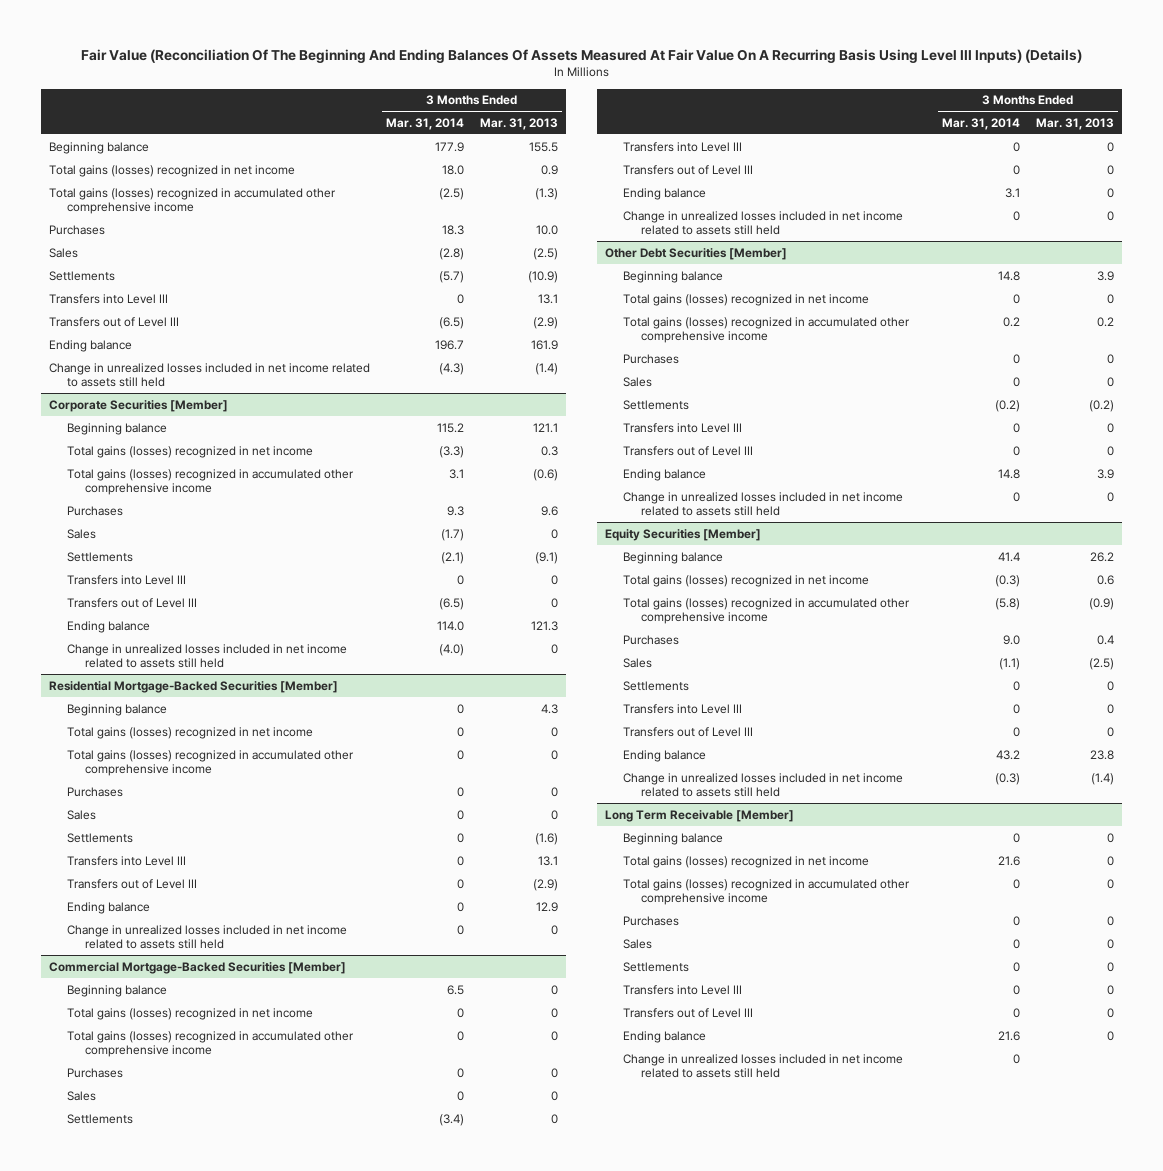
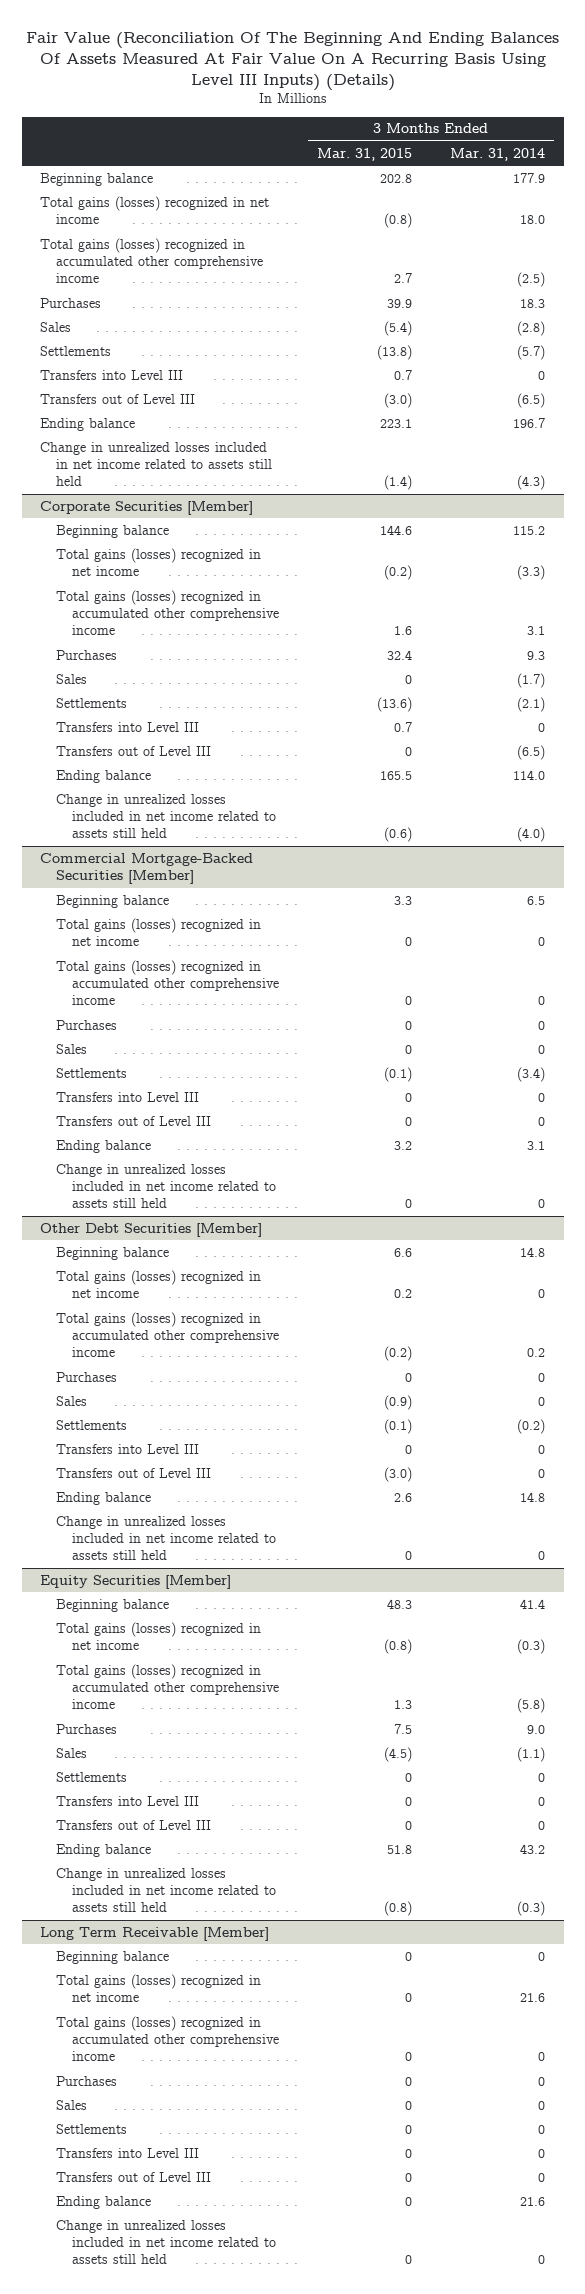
- | 3 Months Ended Mar. 31, 2014 | 3 Months Ended Mar. 31, 2013
+ | 3 Months Ended Mar. 31, 2015 | 3 Months Ended Mar. 31, 2014
- Residential Mortgage-Backed Securities [Member]
- Beginning balance | 0 | 4.3
- Total gains (losses) recognized in net income | 0 | 0
- Total gains (losses) recognized in accumulated other comprehensive income | 0 | 0
- Purchases | 0 | 0
- Sales | 0 | 0
- Settlements | 0 | (1.6)
- Transfers into Level III | 0 | 13.1
- Transfers out of Level III | 0 | (2.9)
- Ending balance | 0 | 12.9
- Change in unrealized losses included in net income related to assets still held | 0 | 0

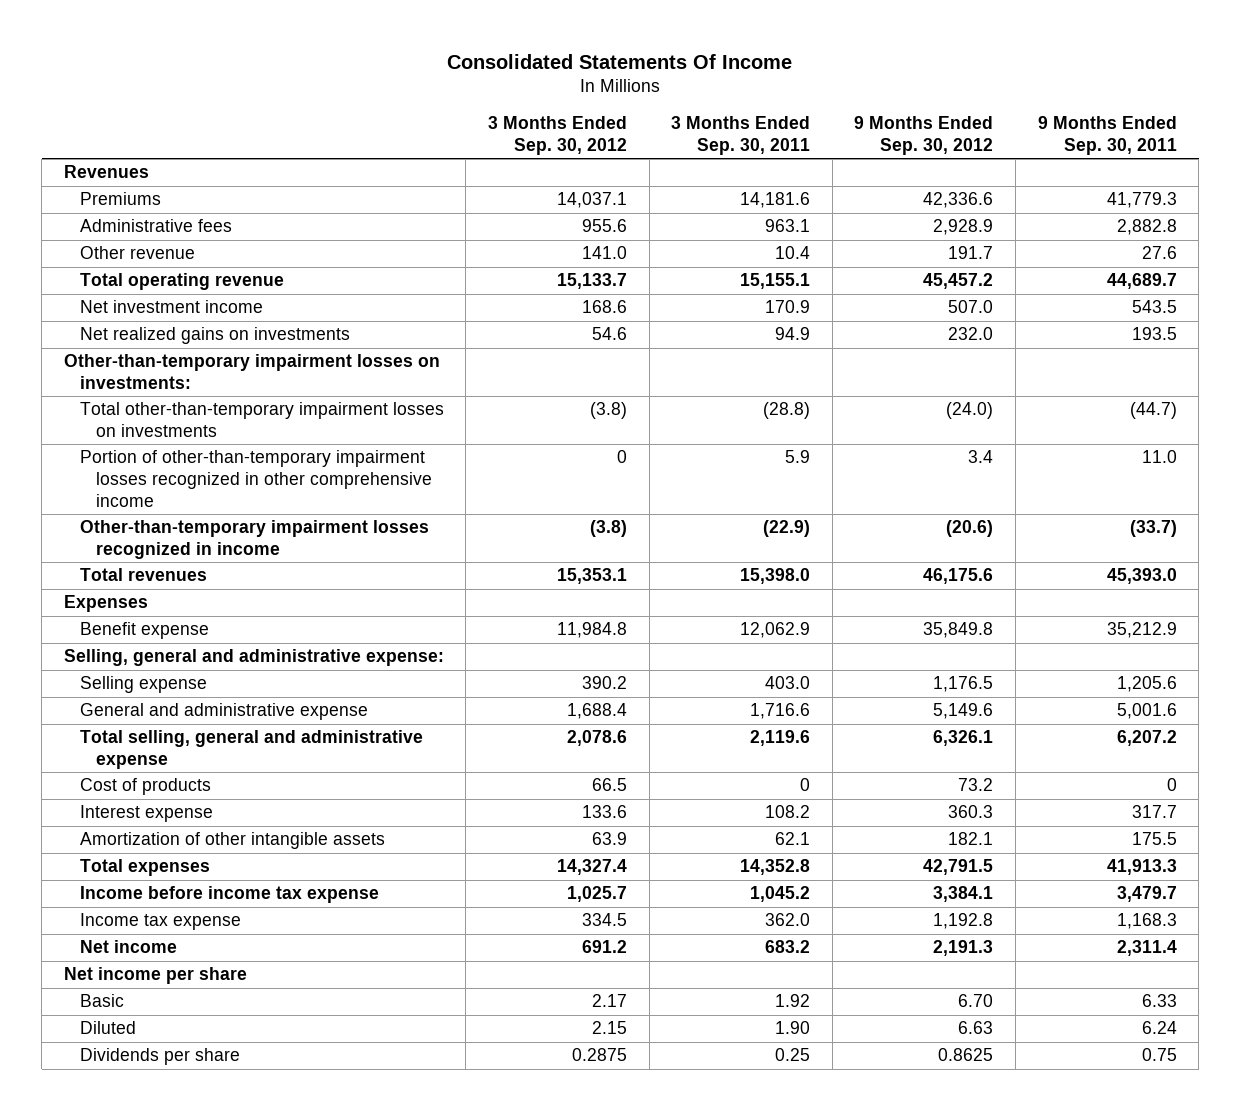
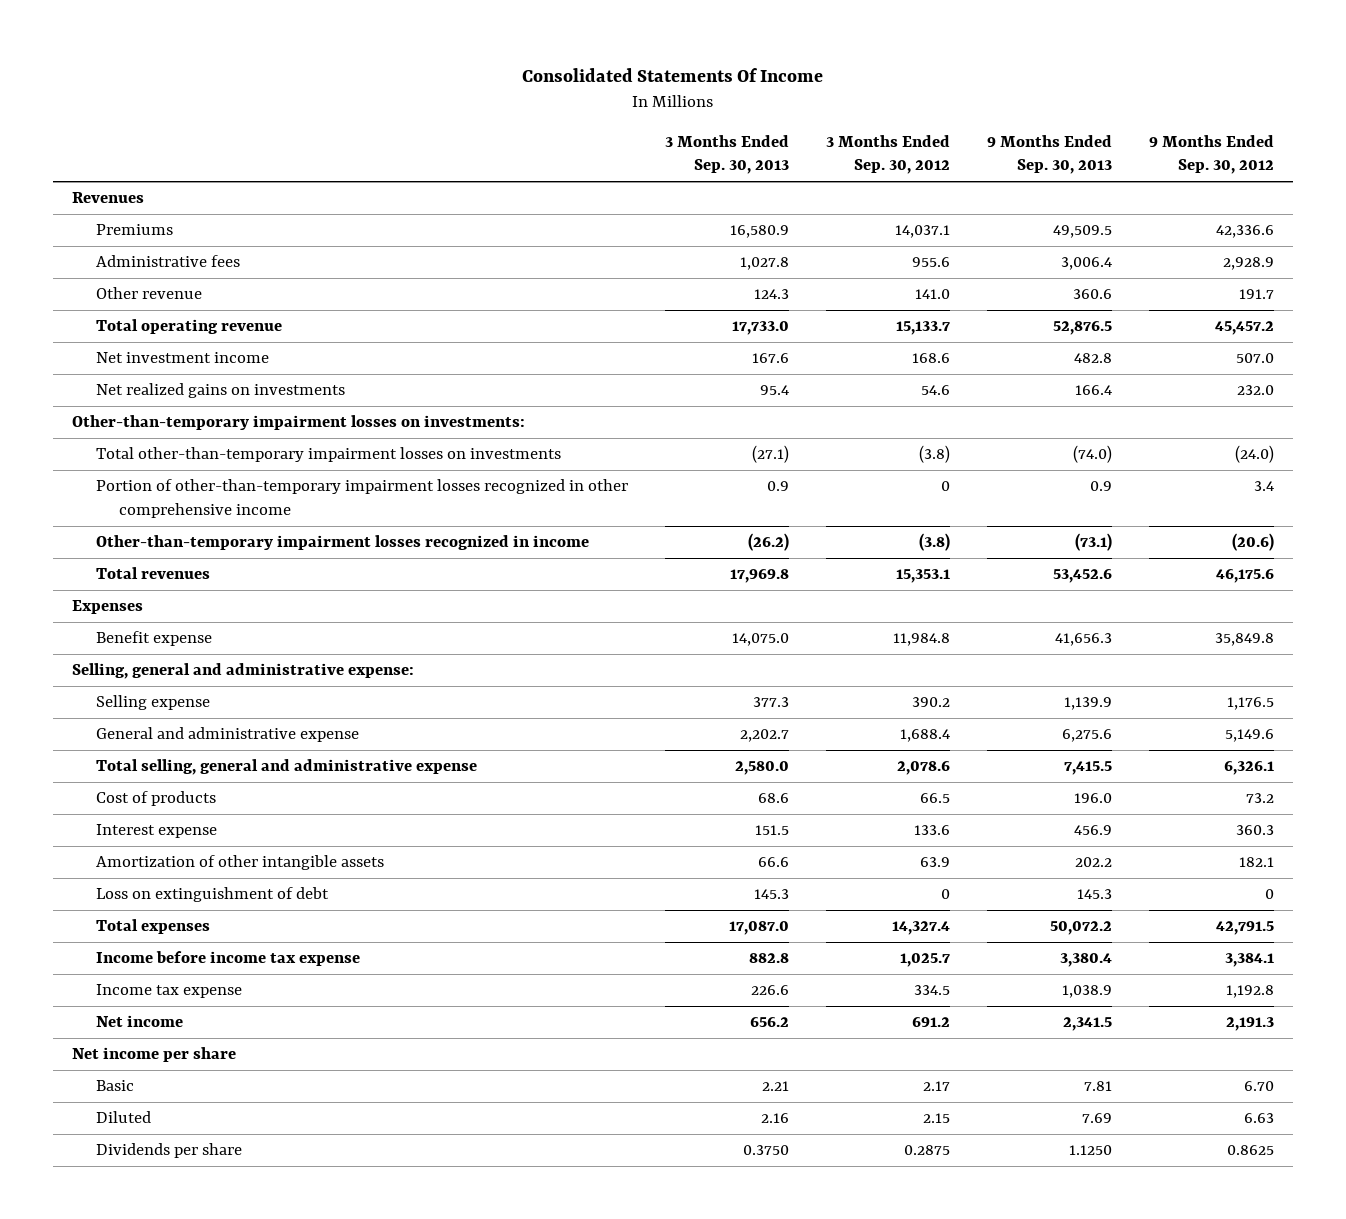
- | 3 Months Ended Sep. 30, 2012 | 3 Months Ended Sep. 30, 2011 | 9 Months Ended Sep. 30, 2012 | 9 Months Ended Sep. 30, 2011
+ | 3 Months Ended Sep. 30, 2013 | 3 Months Ended Sep. 30, 2012 | 9 Months Ended Sep. 30, 2013 | 9 Months Ended Sep. 30, 2012
+ Loss on extinguishment of debt | 145.3 | 0 | 145.3 | 0

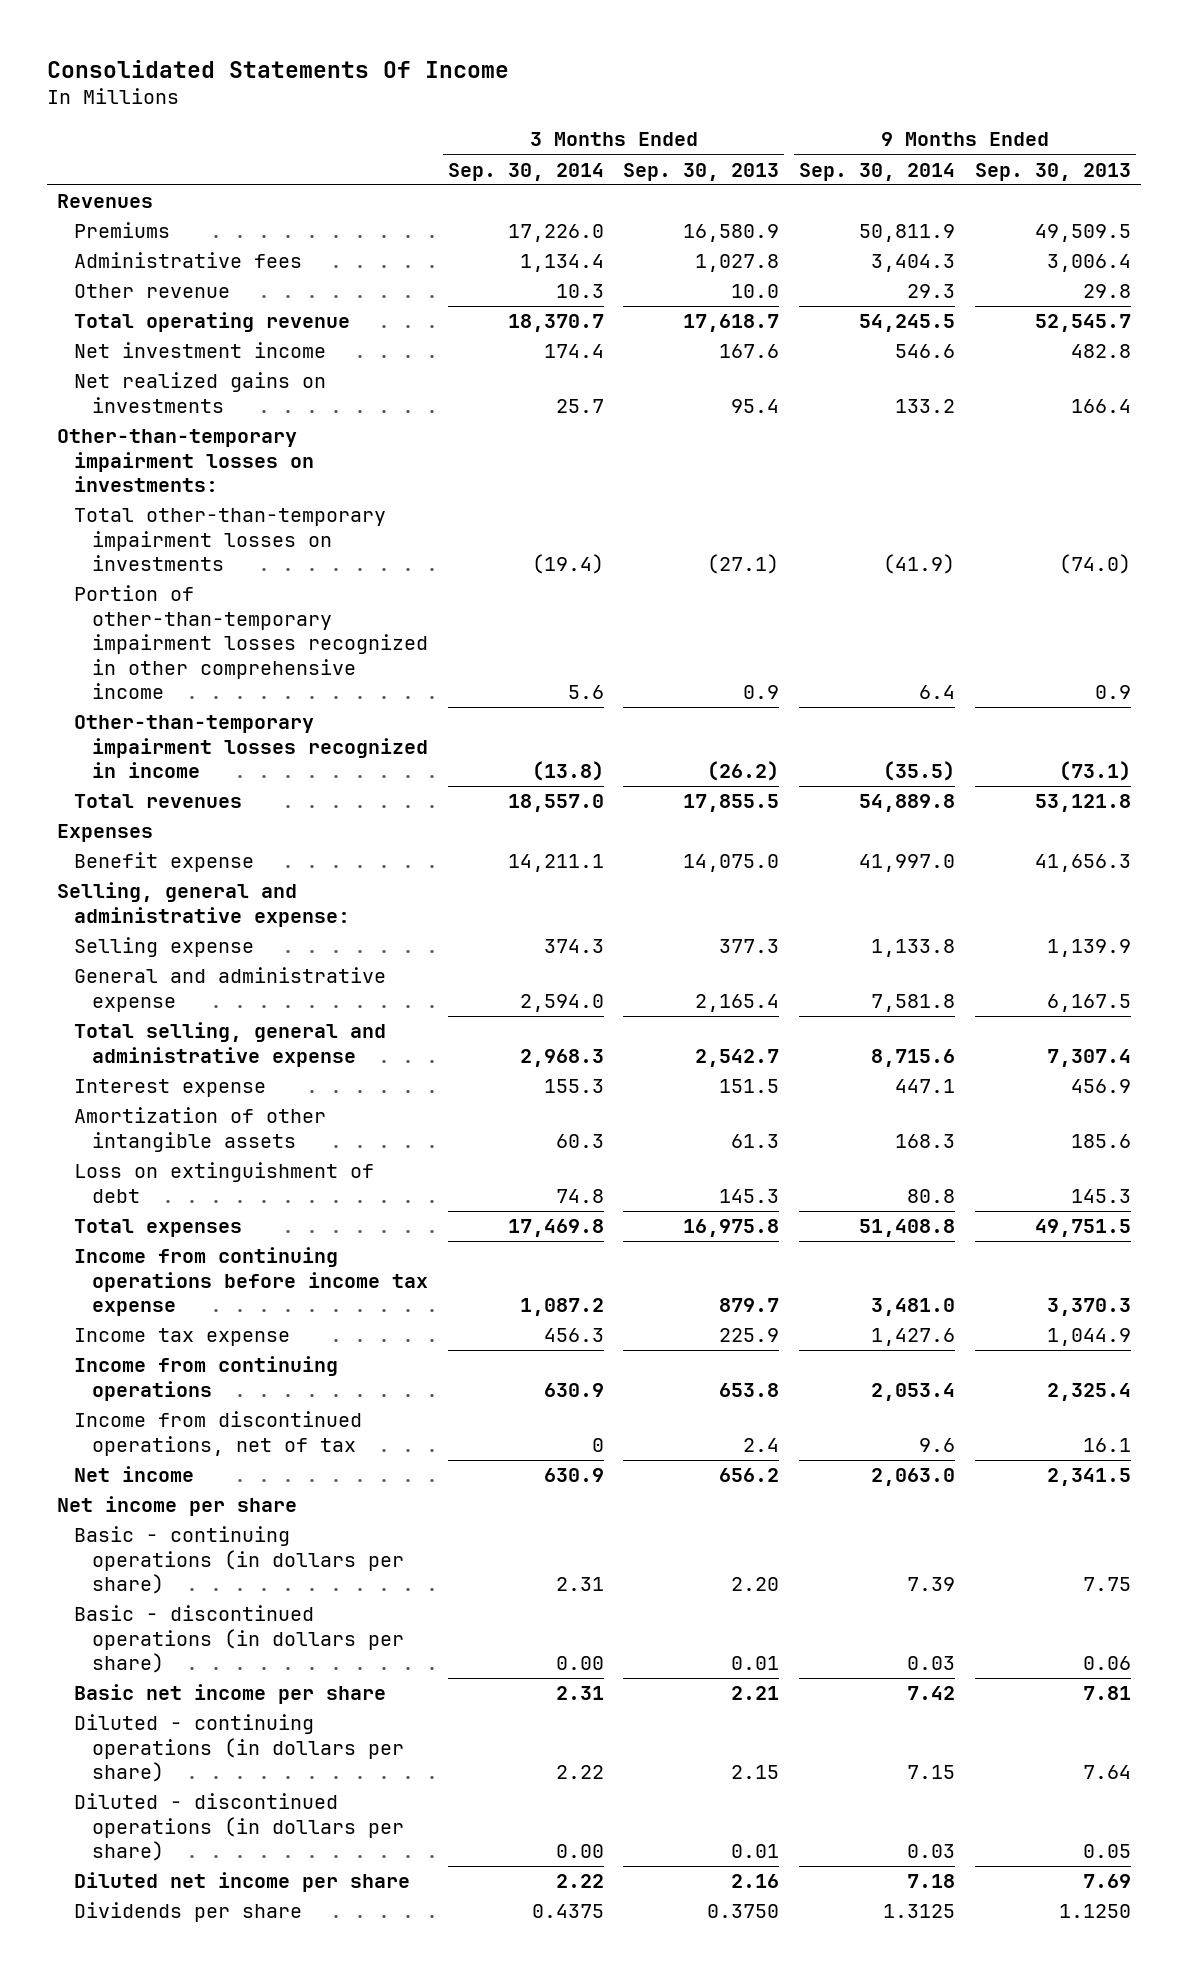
- | 3 Months Ended Sep. 30, 2013 | 3 Months Ended Sep. 30, 2012 | 9 Months Ended Sep. 30, 2013 | 9 Months Ended Sep. 30, 2012
+ | 3 Months Ended Sep. 30, 2014 | 3 Months Ended Sep. 30, 2013 | 9 Months Ended Sep. 30, 2014 | 9 Months Ended Sep. 30, 2013
- Other revenue | 124.3 | 141.0 | 360.6 | 191.7
- Total operating revenue | 17,733.0 | 15,133.7 | 52,876.5 | 45,457.2
+ Other revenue | 10.3 | 10.0 | 29.3 | 29.8
+ Total operating revenue | 18,370.7 | 17,618.7 | 54,245.5 | 52,545.7
- Total revenues | 17,969.8 | 15,353.1 | 53,452.6 | 46,175.6
+ Total revenues | 18,557.0 | 17,855.5 | 54,889.8 | 53,121.8
- General and administrative expense | 2,202.7 | 1,688.4 | 6,275.6 | 5,149.6
- Total selling, general and administrative expense | 2,580.0 | 2,078.6 | 7,415.5 | 6,326.1
- Cost of products | 68.6 | 66.5 | 196.0 | 73.2
+ General and administrative expense | 2,594.0 | 2,165.4 | 7,581.8 | 6,167.5
+ Total selling, general and administrative expense | 2,968.3 | 2,542.7 | 8,715.6 | 7,307.4
- Amortization of other intangible assets | 66.6 | 63.9 | 202.2 | 182.1
+ Amortization of other intangible assets | 60.3 | 61.3 | 168.3 | 185.6
- Total expenses | 17,087.0 | 14,327.4 | 50,072.2 | 42,791.5
- Income before income tax expense | 882.8 | 1,025.7 | 3,380.4 | 3,384.1
- Income tax expense | 226.6 | 334.5 | 1,038.9 | 1,192.8
+ Total expenses | 17,469.8 | 16,975.8 | 51,408.8 | 49,751.5
+ Income from continuing operations before income tax expense | 1,087.2 | 879.7 | 3,481.0 | 3,370.3
+ Income tax expense | 456.3 | 225.9 | 1,427.6 | 1,044.9
+ Income from continuing operations | 630.9 | 653.8 | 2,053.4 | 2,325.4
+ Income from discontinued operations, net of tax | 0 | 2.4 | 9.6 | 16.1
- Basic | 2.21 | 2.17 | 7.81 | 6.70
- Diluted | 2.16 | 2.15 | 7.69 | 6.63
+ Basic - continuing operations (in dollars per share) | 2.31 | 2.20 | 7.39 | 7.75
+ Basic - discontinued operations (in dollars per share) | 0.00 | 0.01 | 0.03 | 0.06
+ Basic net income per share | 2.31 | 2.21 | 7.42 | 7.81
+ Diluted - continuing operations (in dollars per share) | 2.22 | 2.15 | 7.15 | 7.64
+ Diluted - discontinued operations (in dollars per share) | 0.00 | 0.01 | 0.03 | 0.05
+ Diluted net income per share | 2.22 | 2.16 | 7.18 | 7.69

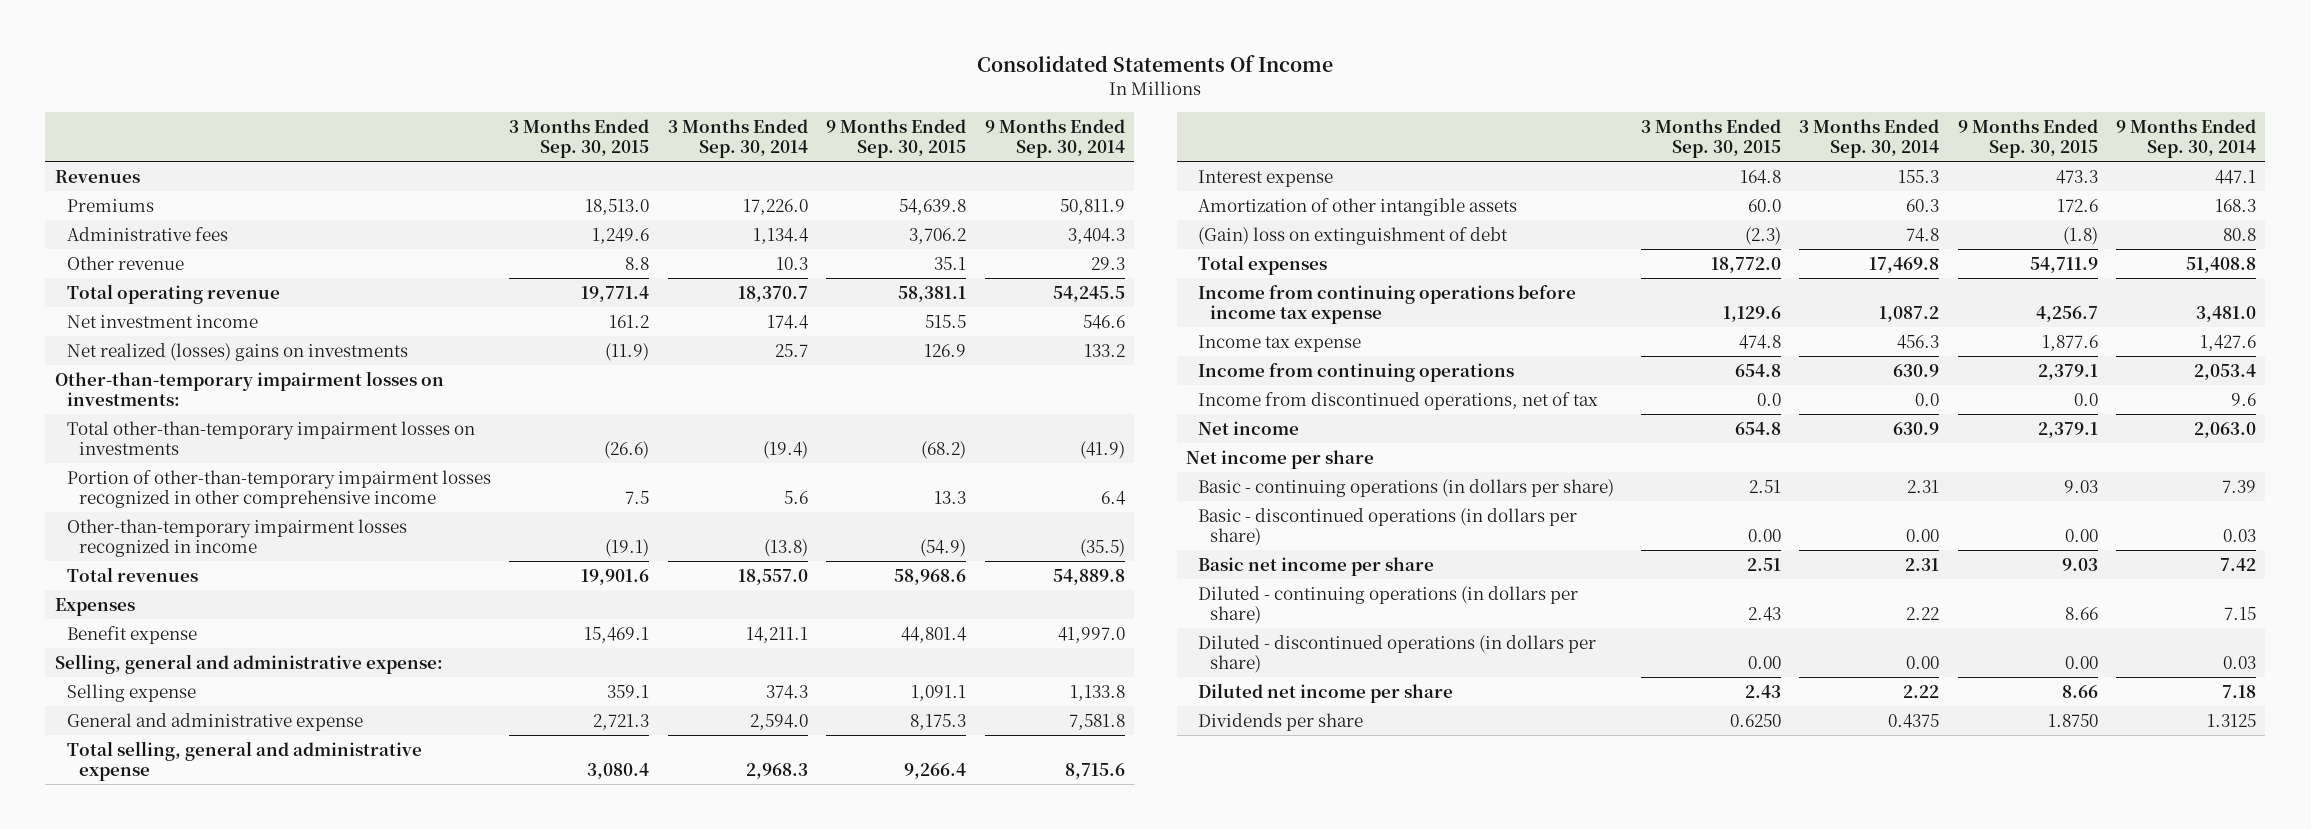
- | 3 Months Ended Sep. 30, 2014 | 3 Months Ended Sep. 30, 2013 | 9 Months Ended Sep. 30, 2014 | 9 Months Ended Sep. 30, 2013
+ | 3 Months Ended Sep. 30, 2015 | 3 Months Ended Sep. 30, 2014 | 9 Months Ended Sep. 30, 2015 | 9 Months Ended Sep. 30, 2014
- Net realized gains on investments | 25.7 | 95.4 | 133.2 | 166.4
+ Net realized (losses) gains on investments | (11.9) | 25.7 | 126.9 | 133.2
- Loss on extinguishment of debt | 74.8 | 145.3 | 80.8 | 145.3
+ (Gain) loss on extinguishment of debt | (2.3) | 74.8 | (1.8) | 80.8
- Income from discontinued operations, net of tax | 0 | 2.4 | 9.6 | 16.1
+ Income from discontinued operations, net of tax | 0.0 | 0.0 | 0.0 | 9.6

